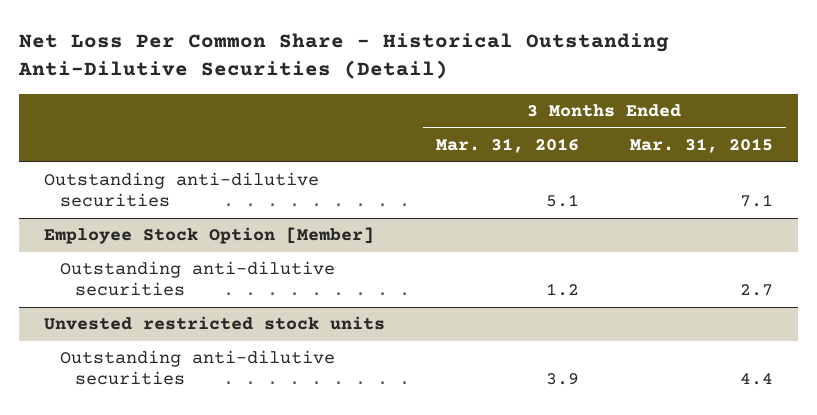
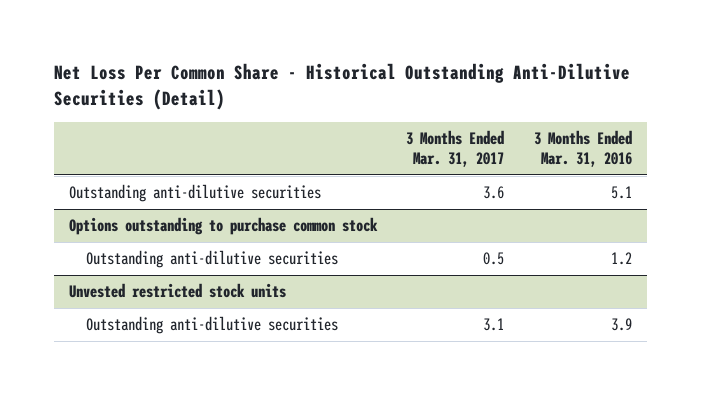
- | 3 Months Ended Mar. 31, 2016 | 3 Months Ended Mar. 31, 2015
+ | 3 Months Ended Mar. 31, 2017 | 3 Months Ended Mar. 31, 2016
- Employee Stock Option [Member]
+ Options outstanding to purchase common stock

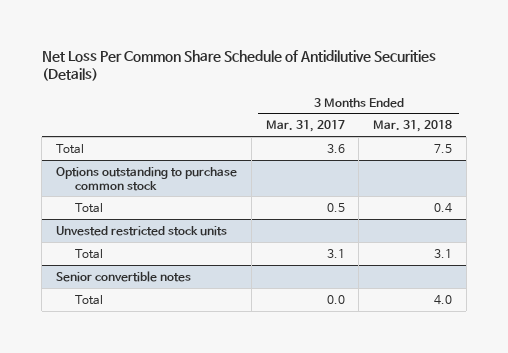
- Net Loss Per Common Share - Historical Outstanding Anti-Dilutive Securities (Detail)
+ Net Loss Per Common Share Schedule of Antidilutive Securities (Details)
- | 3 Months Ended Mar. 31, 2017 | 3 Months Ended Mar. 31, 2016
+ | 3 Months Ended Mar. 31, 2017 | 3 Months Ended Mar. 31, 2018
- Outstanding anti-dilutive securities | 3.6 | 5.1
+ Total | 3.6 | 7.5
@ Options outstanding to purchase common stock
- Outstanding anti-dilutive securities | 0.5 | 1.2
+ Total | 0.5 | 0.4
@ Unvested restricted stock units
- Outstanding anti-dilutive securities | 3.1 | 3.9
+ Total | 3.1 | 3.1
+ Senior convertible notes
+ Total | 0.0 | 4.0

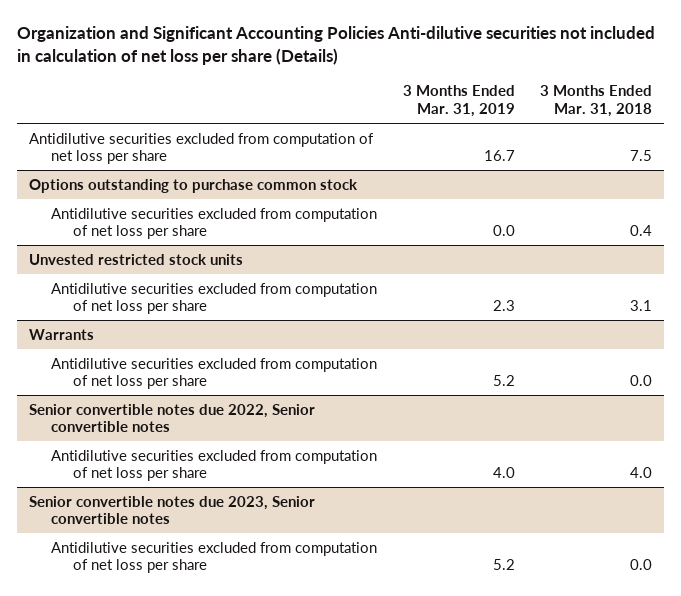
- Net Loss Per Common Share Schedule of Antidilutive Securities (Details)
+ Organization and Significant Accounting Policies Anti-dilutive securities not included in calculation of net loss per share (Details)
- | 3 Months Ended Mar. 31, 2017 | 3 Months Ended Mar. 31, 2018
+ | 3 Months Ended Mar. 31, 2019 | 3 Months Ended Mar. 31, 2018
- Total | 3.6 | 7.5
+ Antidilutive securities excluded from computation of net loss per share | 16.7 | 7.5
@ Options outstanding to purchase common stock
- Total | 0.5 | 0.4
+ Antidilutive securities excluded from computation of net loss per share | 0.0 | 0.4
@ Unvested restricted stock units
- Total | 3.1 | 3.1
- Senior convertible notes
- Total | 0.0 | 4.0
@ Unvested restricted stock units
+ Antidilutive securities excluded from computation of net loss per share | 2.3 | 3.1
+ Warrants
+ Antidilutive securities excluded from computation of net loss per share | 5.2 | 0.0
+ Senior convertible notes due 2022, Senior convertible notes
+ Antidilutive securities excluded from computation of net loss per share | 4.0 | 4.0
+ Senior convertible notes due 2023, Senior convertible notes
+ Antidilutive securities excluded from computation of net loss per share | 5.2 | 0.0

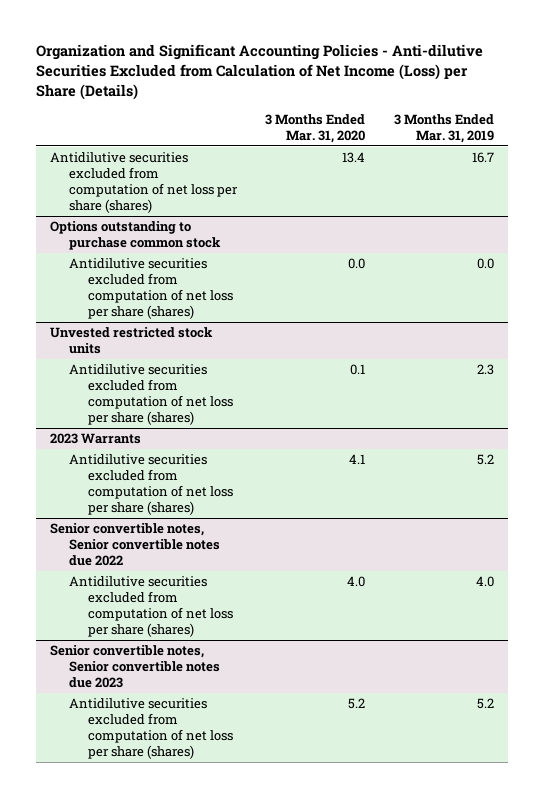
- Organization and Significant Accounting Policies Anti-dilutive securities not included in calculation of net loss per share (Details)
+ Organization and Significant Accounting Policies - Anti-dilutive Securities Excluded from Calculation of Net Income (Loss) per Share (Details)
- | 3 Months Ended Mar. 31, 2019 | 3 Months Ended Mar. 31, 2018
+ | 3 Months Ended Mar. 31, 2020 | 3 Months Ended Mar. 31, 2019
- Antidilutive securities excluded from computation of net loss per share | 16.7 | 7.5
+ Antidilutive securities excluded from computation of net loss per share (shares) | 13.4 | 16.7
@ Options outstanding to purchase common stock
- Antidilutive securities excluded from computation of net loss per share | 0.0 | 0.4
+ Antidilutive securities excluded from computation of net loss per share (shares) | 0.0 | 0.0
@ Unvested restricted stock units
- Antidilutive securities excluded from computation of net loss per share | 2.3 | 3.1
- Warrants
- Antidilutive securities excluded from computation of net loss per share | 5.2 | 0.0
- Senior convertible notes due 2022, Senior convertible notes
- Antidilutive securities excluded from computation of net loss per share | 4.0 | 4.0
- Senior convertible notes due 2023, Senior convertible notes
- Antidilutive securities excluded from computation of net loss per share | 5.2 | 0.0
@ Unvested restricted stock units
+ Antidilutive securities excluded from computation of net loss per share (shares) | 0.1 | 2.3
+ 2023 Warrants
+ Antidilutive securities excluded from computation of net loss per share (shares) | 4.1 | 5.2
+ Senior convertible notes, Senior convertible notes due 2022
+ Antidilutive securities excluded from computation of net loss per share (shares) | 4.0 | 4.0
+ Senior convertible notes, Senior convertible notes due 2023
+ Antidilutive securities excluded from computation of net loss per share (shares) | 5.2 | 5.2

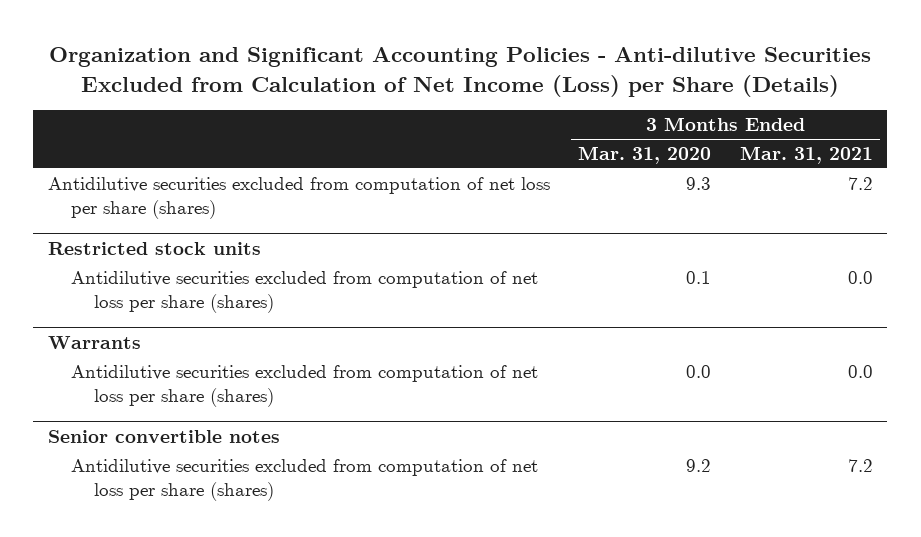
- | 3 Months Ended Mar. 31, 2020 | 3 Months Ended Mar. 31, 2019
+ | 3 Months Ended Mar. 31, 2020 | 3 Months Ended Mar. 31, 2021
- Antidilutive securities excluded from computation of net loss per share (shares) | 13.4 | 16.7
- Options outstanding to purchase common stock
- Antidilutive securities excluded from computation of net loss per share (shares) | 0.0 | 0.0
- Unvested restricted stock units
+ Antidilutive securities excluded from computation of net loss per share (shares) | 9.3 | 7.2
+ Restricted stock units
- 2023 Warrants
- Antidilutive securities excluded from computation of net loss per share (shares) | 4.1 | 5.2
- Senior convertible notes, Senior convertible notes due 2022
- Antidilutive securities excluded from computation of net loss per share (shares) | 4.0 | 4.0
- Senior convertible notes, Senior convertible notes due 2023
- Antidilutive securities excluded from computation of net loss per share (shares) | 5.2 | 5.2
+ Warrants
+ Antidilutive securities excluded from computation of net loss per share (shares) | 0.0 | 0.0
+ Senior convertible notes
+ Antidilutive securities excluded from computation of net loss per share (shares) | 9.2 | 7.2

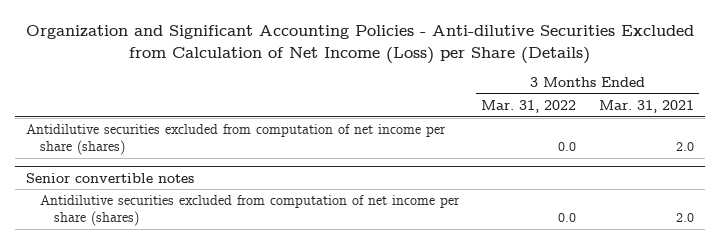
- | 3 Months Ended Mar. 31, 2020 | 3 Months Ended Mar. 31, 2021
+ | 3 Months Ended Mar. 31, 2022 | 3 Months Ended Mar. 31, 2021
- Antidilutive securities excluded from computation of net loss per share (shares) | 9.3 | 7.2
- Restricted stock units
- Antidilutive securities excluded from computation of net loss per share (shares) | 0.1 | 0.0
- Warrants
- Antidilutive securities excluded from computation of net loss per share (shares) | 0.0 | 0.0
+ Antidilutive securities excluded from computation of net income per share (shares) | 0.0 | 2.0
@ Senior convertible notes
- Antidilutive securities excluded from computation of net loss per share (shares) | 9.2 | 7.2
+ Antidilutive securities excluded from computation of net income per share (shares) | 0.0 | 2.0

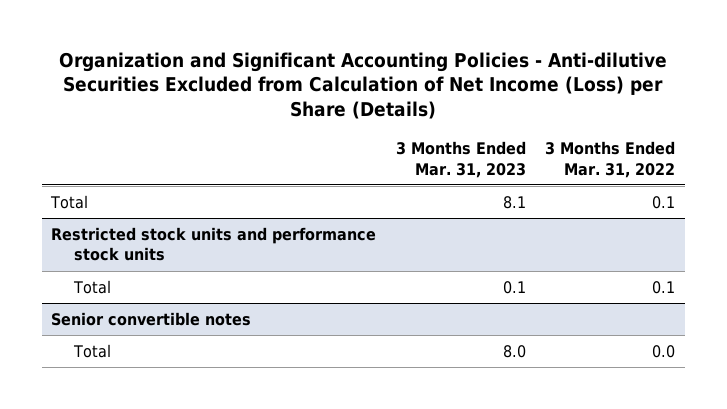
- | 3 Months Ended Mar. 31, 2022 | 3 Months Ended Mar. 31, 2021
+ | 3 Months Ended Mar. 31, 2023 | 3 Months Ended Mar. 31, 2022
- Antidilutive securities excluded from computation of net income per share (shares) | 0.0 | 2.0
+ Total | 8.1 | 0.1
+ Restricted stock units and performance stock units
+ Total | 0.1 | 0.1
@ Senior convertible notes
- Antidilutive securities excluded from computation of net income per share (shares) | 0.0 | 2.0
+ Total | 8.0 | 0.0

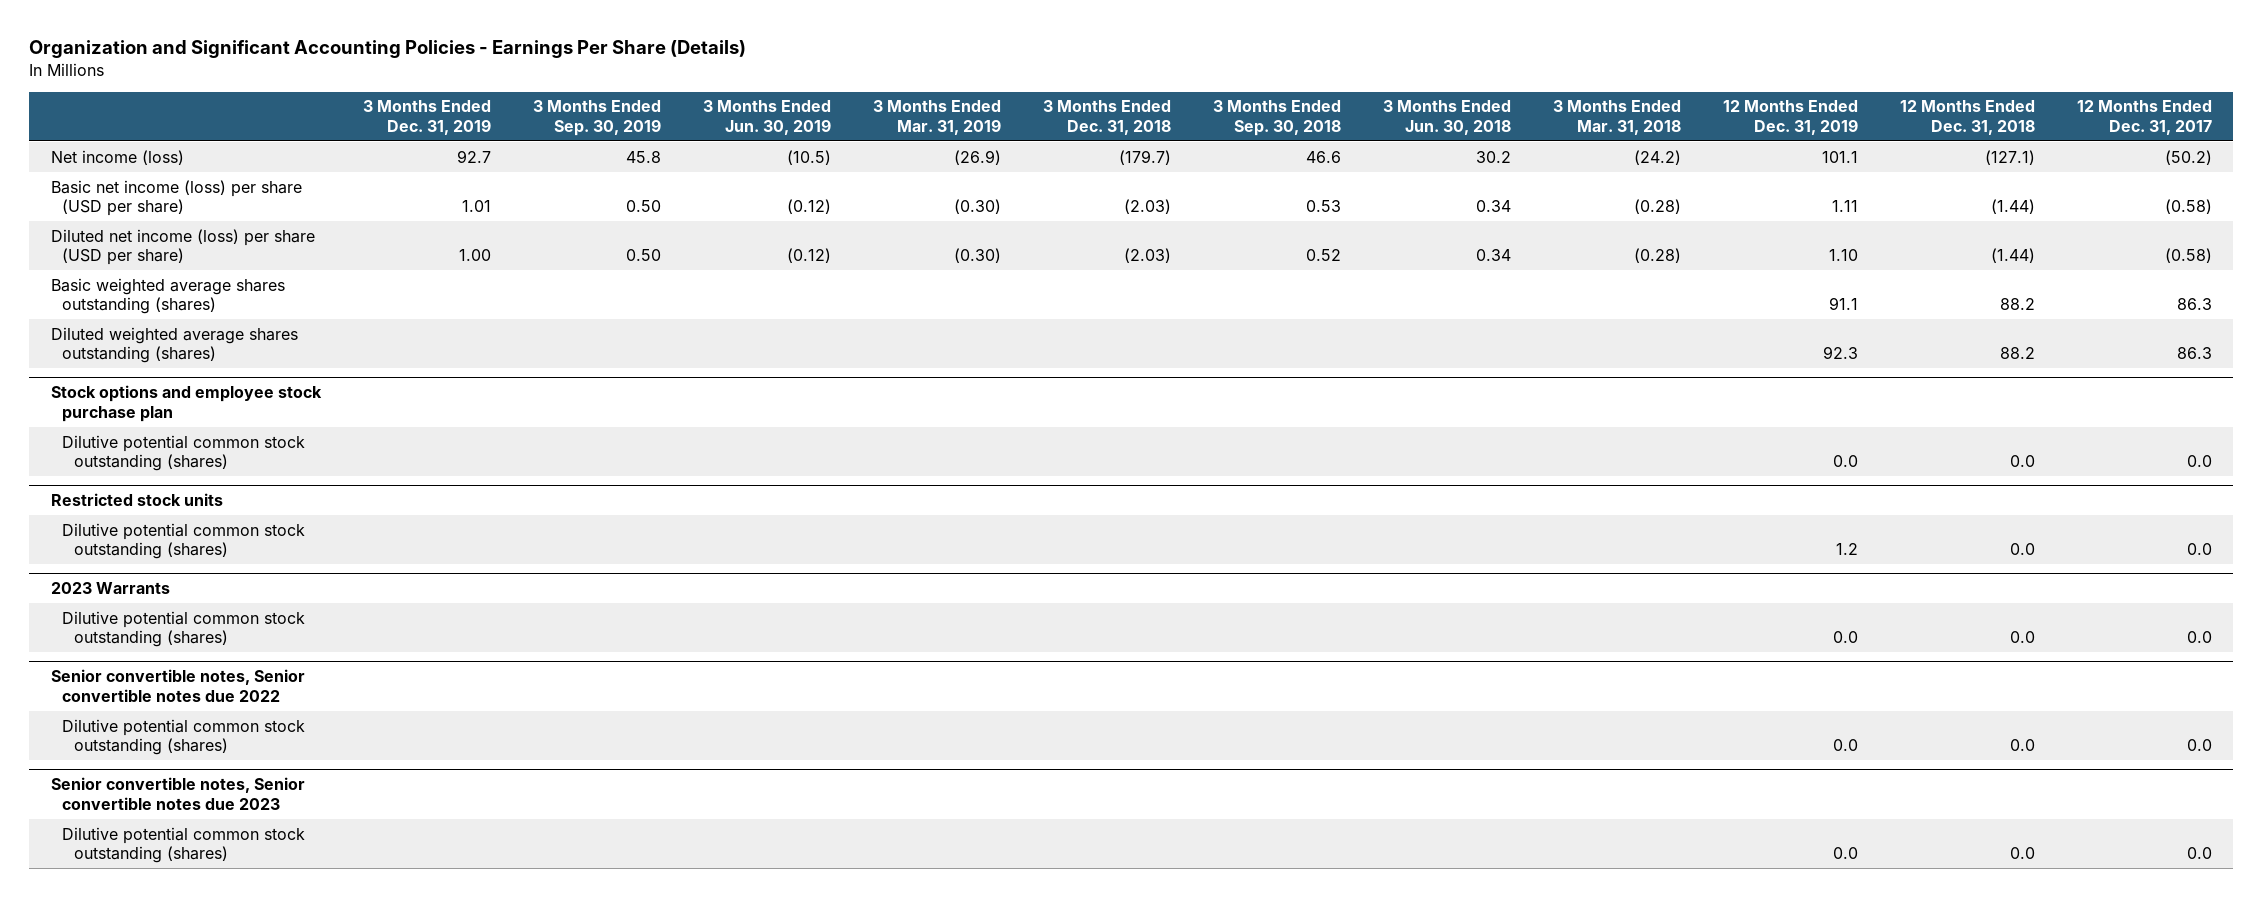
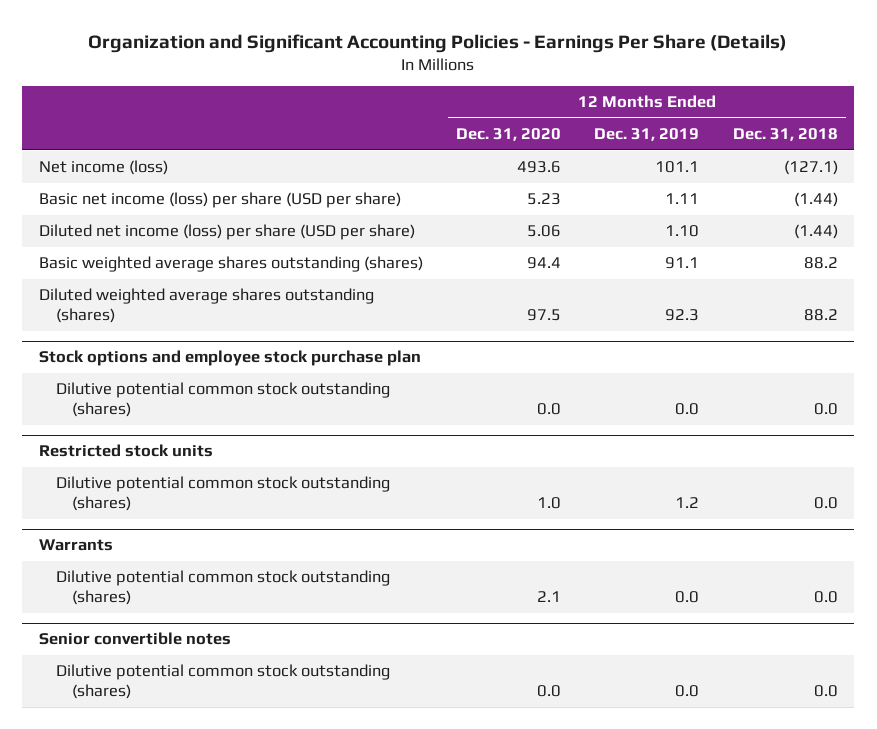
- | 3 Months Ended Dec. 31, 2019 | 3 Months Ended Sep. 30, 2019 | 3 Months Ended Jun. 30, 2019 | 3 Months Ended Mar. 31, 2019 | 3 Months Ended Dec. 31, 2018 | 3 Months Ended Sep. 30, 2018 | 3 Months Ended Jun. 30, 2018 | 3 Months Ended Mar. 31, 2018 | 12 Months Ended Dec. 31, 2019 | 12 Months Ended Dec. 31, 2018 | 12 Months Ended Dec. 31, 2017
+ | 12 Months Ended Dec. 31, 2020 | 12 Months Ended Dec. 31, 2019 | 12 Months Ended Dec. 31, 2018
- 2023 Warrants
- Dilutive potential common stock outstanding (shares) | | | | | | | | | 0.0 | 0.0 | 0.0
- Senior convertible notes, Senior convertible notes due 2022
+ Warrants
- Senior convertible notes, Senior convertible notes due 2023
+ Senior convertible notes

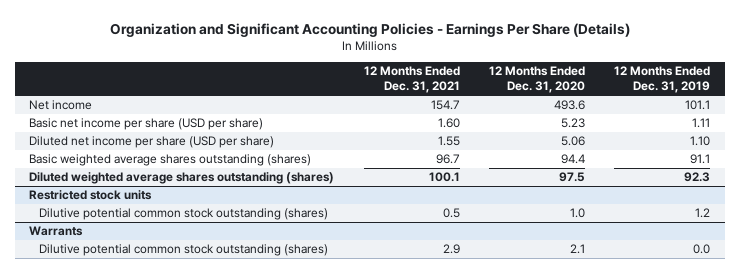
- | 12 Months Ended Dec. 31, 2020 | 12 Months Ended Dec. 31, 2019 | 12 Months Ended Dec. 31, 2018
+ | 12 Months Ended Dec. 31, 2021 | 12 Months Ended Dec. 31, 2020 | 12 Months Ended Dec. 31, 2019
- Net income (loss) | 493.6 | 101.1 | (127.1)
- Basic net income (loss) per share (USD per share) | 5.23 | 1.11 | (1.44)
- Diluted net income (loss) per share (USD per share) | 5.06 | 1.10 | (1.44)
+ Net income | 154.7 | 493.6 | 101.1
+ Basic net income per share (USD per share) | 1.60 | 5.23 | 1.11
+ Diluted net income per share (USD per share) | 1.55 | 5.06 | 1.10
- Stock options and employee stock purchase plan
- Dilutive potential common stock outstanding (shares) | 0.0 | 0.0 | 0.0
- Senior convertible notes
- Dilutive potential common stock outstanding (shares) | 0.0 | 0.0 | 0.0

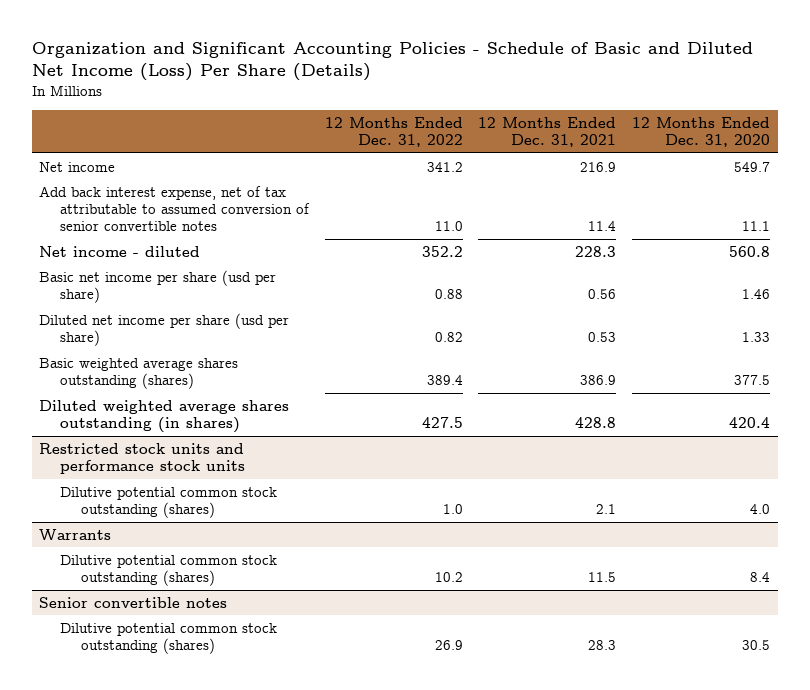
- Organization and Significant Accounting Policies - Earnings Per Share (Details)
+ Organization and Significant Accounting Policies - Schedule of Basic and Diluted Net Income (Loss) Per Share (Details)
- | 12 Months Ended Dec. 31, 2021 | 12 Months Ended Dec. 31, 2020 | 12 Months Ended Dec. 31, 2019
+ | 12 Months Ended Dec. 31, 2022 | 12 Months Ended Dec. 31, 2021 | 12 Months Ended Dec. 31, 2020
- Net income | 154.7 | 493.6 | 101.1
- Basic net income per share (USD per share) | 1.60 | 5.23 | 1.11
- Diluted net income per share (USD per share) | 1.55 | 5.06 | 1.10
- Basic weighted average shares outstanding (shares) | 96.7 | 94.4 | 91.1
- Diluted weighted average shares outstanding (shares) | 100.1 | 97.5 | 92.3
- Restricted stock units
- Dilutive potential common stock outstanding (shares) | 0.5 | 1.0 | 1.2
+ Net income | 341.2 | 216.9 | 549.7
+ Add back interest expense, net of tax attributable to assumed conversion of senior convertible notes | 11.0 | 11.4 | 11.1
+ Net income - diluted | 352.2 | 228.3 | 560.8
+ Basic net income per share (usd per share) | 0.88 | 0.56 | 1.46
+ Diluted net income per share (usd per share) | 0.82 | 0.53 | 1.33
+ Basic weighted average shares outstanding (shares) | 389.4 | 386.9 | 377.5
+ Diluted weighted average shares outstanding (in shares) | 427.5 | 428.8 | 420.4
+ Restricted stock units and performance stock units
+ Dilutive potential common stock outstanding (shares) | 1.0 | 2.1 | 4.0
@ Warrants
- Dilutive potential common stock outstanding (shares) | 2.9 | 2.1 | 0.0
+ Dilutive potential common stock outstanding (shares) | 10.2 | 11.5 | 8.4
+ Senior convertible notes
+ Dilutive potential common stock outstanding (shares) | 26.9 | 28.3 | 30.5

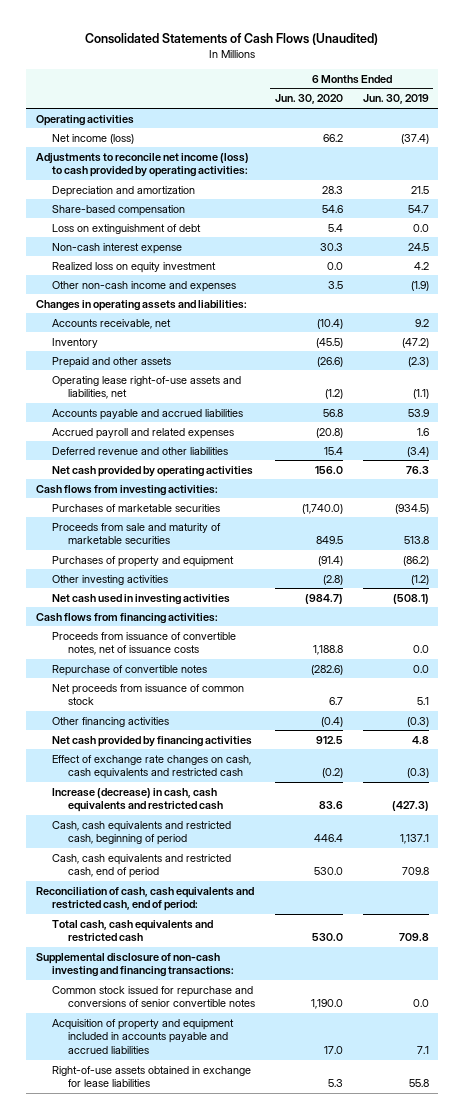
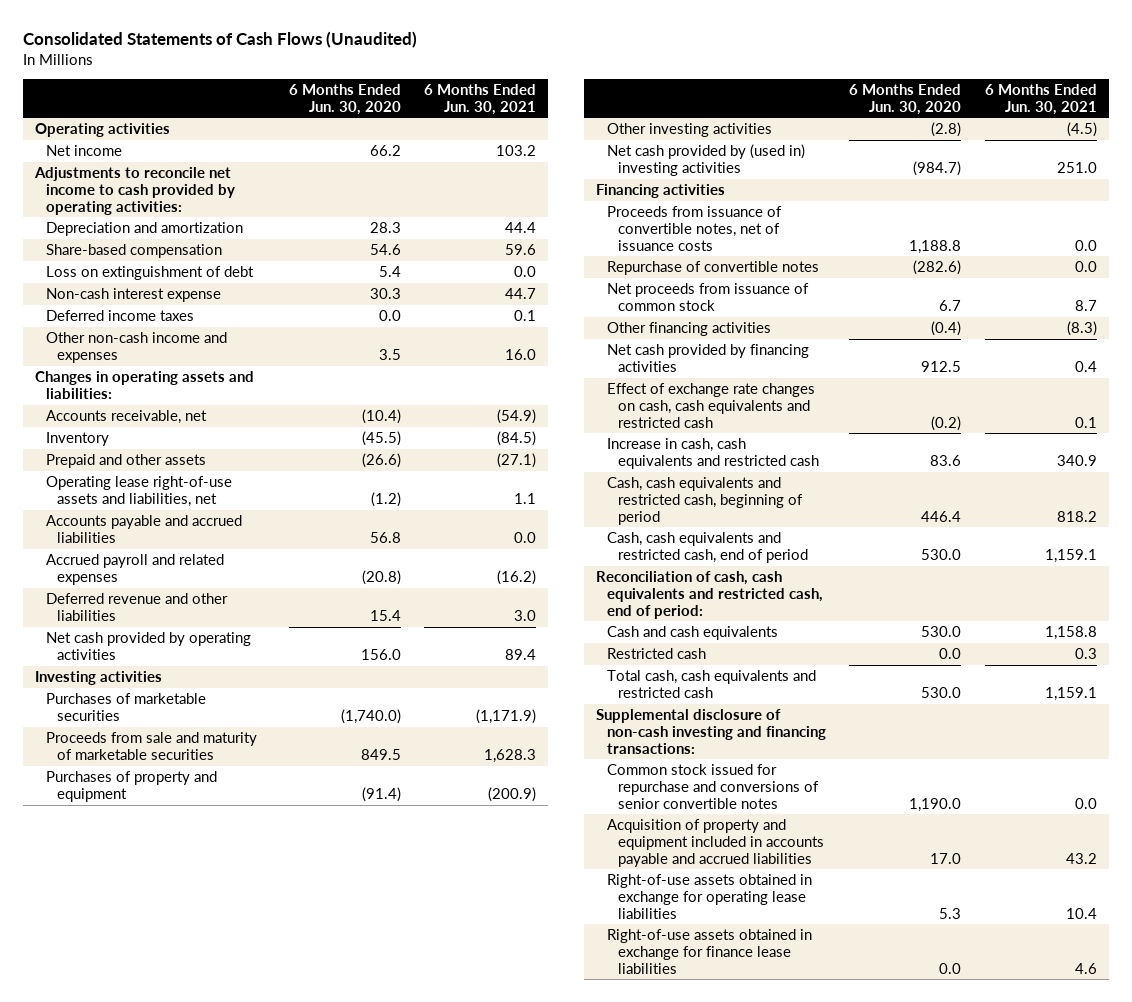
- | 6 Months Ended Jun. 30, 2020 | 6 Months Ended Jun. 30, 2019
+ | 6 Months Ended Jun. 30, 2020 | 6 Months Ended Jun. 30, 2021
- Net income (loss) | 66.2 | (37.4)
- Adjustments to reconcile net income (loss) to cash provided by operating activities:
+ Net income | 66.2 | 103.2
+ Adjustments to reconcile net income to cash provided by operating activities:
- Realized loss on equity investment | 0.0 | 4.2
+ Deferred income taxes | 0.0 | 0.1
- Cash flows from investing activities:
+ Investing activities
- Net cash used in investing activities | (984.7) | (508.1)
- Cash flows from financing activities:
+ Net cash provided by (used in) investing activities | (984.7) | 251.0
+ Financing activities
- Increase (decrease) in cash, cash equivalents and restricted cash | 83.6 | (427.3)
+ Increase in cash, cash equivalents and restricted cash | 83.6 | 340.9
+ Cash and cash equivalents | 530.0 | 1,158.8
+ Restricted cash | 0.0 | 0.3
- Right-of-use assets obtained in exchange for lease liabilities | 5.3 | 55.8
+ Right-of-use assets obtained in exchange for operating lease liabilities | 5.3 | 10.4
+ Right-of-use assets obtained in exchange for finance lease liabilities | 0.0 | 4.6

